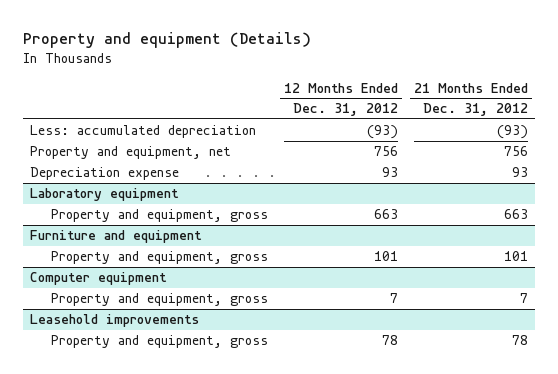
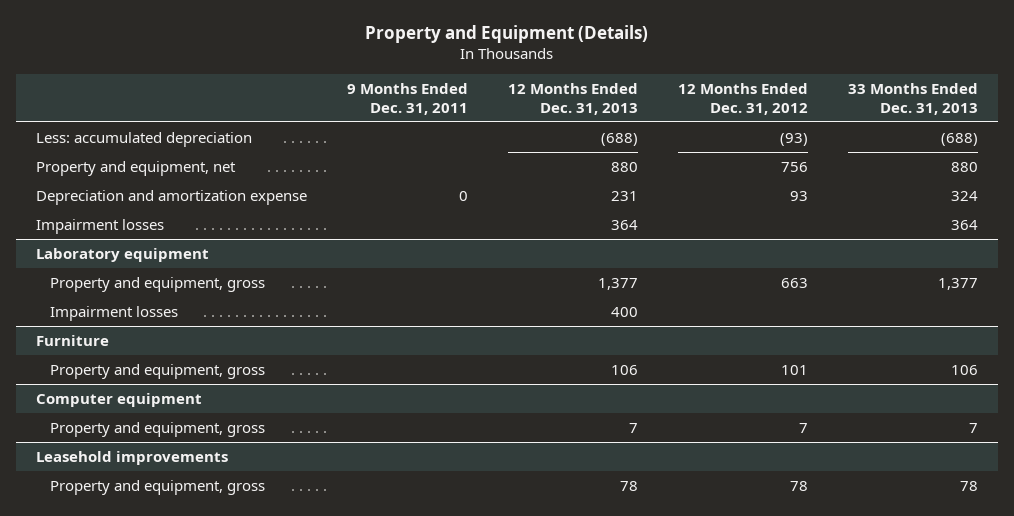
- Property and equipment (Details)
+ Property and Equipment (Details)
- | 12 Months Ended Dec. 31, 2012 | 21 Months Ended Dec. 31, 2012
+ | 9 Months Ended Dec. 31, 2011 | 12 Months Ended Dec. 31, 2013 | 12 Months Ended Dec. 31, 2012 | 33 Months Ended Dec. 31, 2013
- Depreciation expense | 93 | 93
+ Depreciation and amortization expense | 0 | 231 | 93 | 324
+ Impairment losses | | 364 | | 364
- Furniture and equipment
@ Laboratory equipment
+ Impairment losses | | 400 | |
+ Furniture

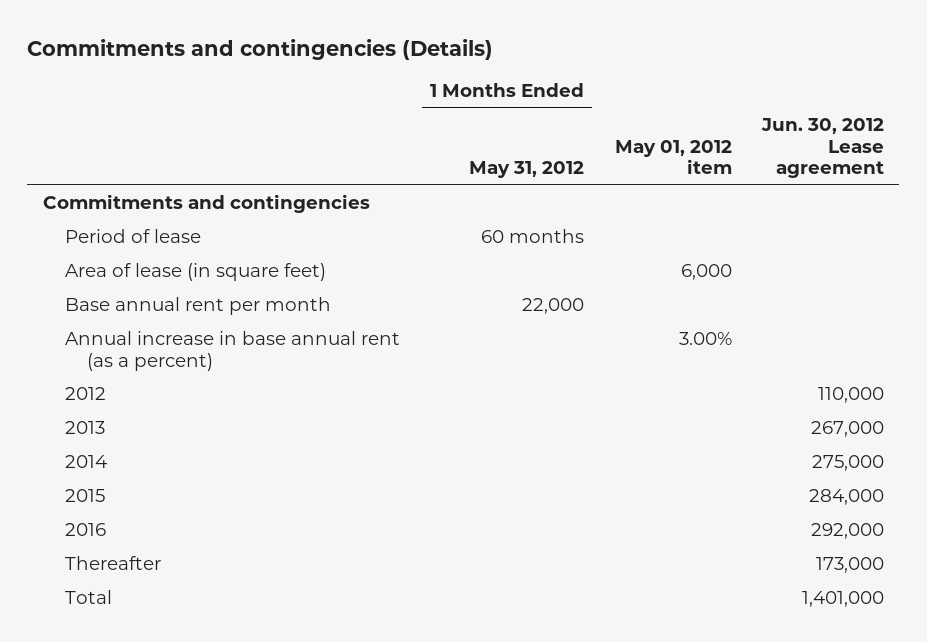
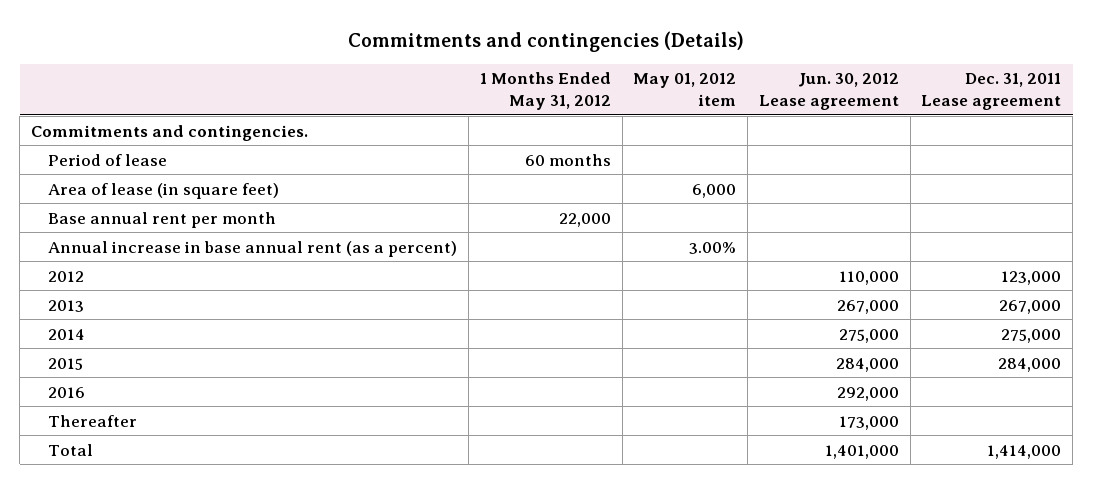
- | 1 Months Ended May 31, 2012 | May 01, 2012 item | Jun. 30, 2012 Lease agreement
+ | 1 Months Ended May 31, 2012 | May 01, 2012 item | Jun. 30, 2012 Lease agreement | Dec. 31, 2011 Lease agreement
- Commitments and contingencies
+ Commitments and contingencies.

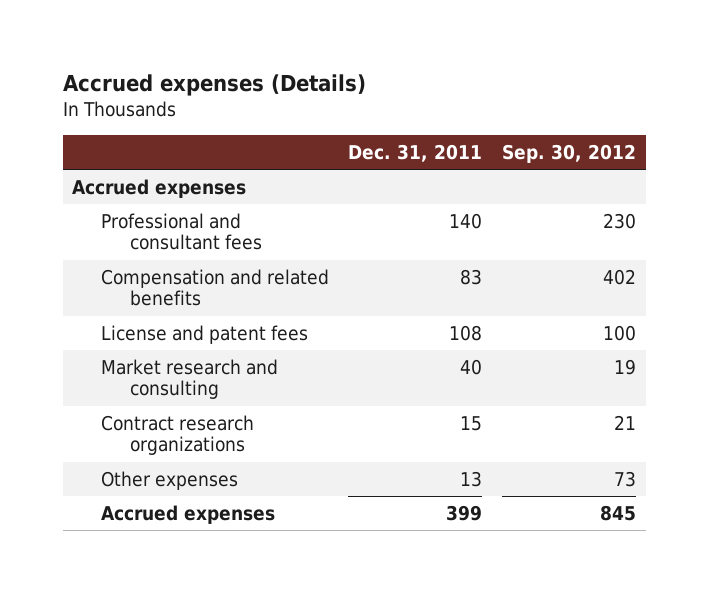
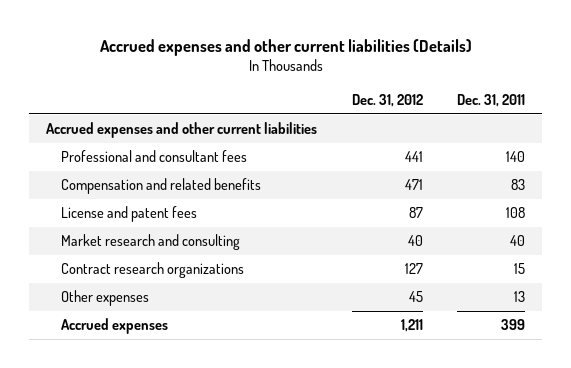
- Accrued expenses (Details)
+ Accrued expenses and other current liabilities (Details)
- | Dec. 31, 2011 | Sep. 30, 2012
+ | Dec. 31, 2012 | Dec. 31, 2011
- Accrued expenses
+ Accrued expenses and other current liabilities

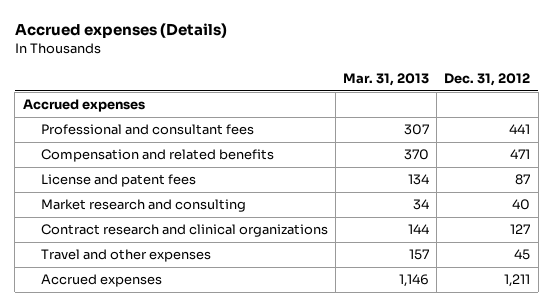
- Accrued expenses and other current liabilities (Details)
+ Accrued expenses (Details)
- | Dec. 31, 2012 | Dec. 31, 2011
+ | Mar. 31, 2013 | Dec. 31, 2012
- Accrued expenses and other current liabilities
+ Accrued expenses
- Contract research organizations | 127 | 15
- Other expenses | 45 | 13
+ Contract research and clinical organizations | 144 | 127
+ Travel and other expenses | 157 | 45

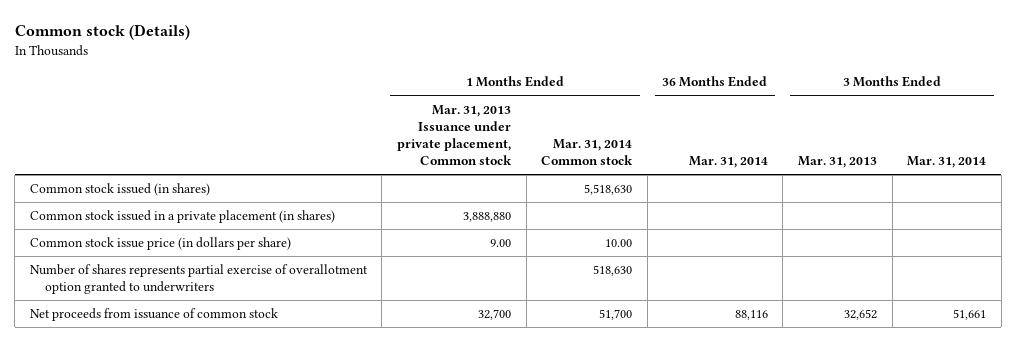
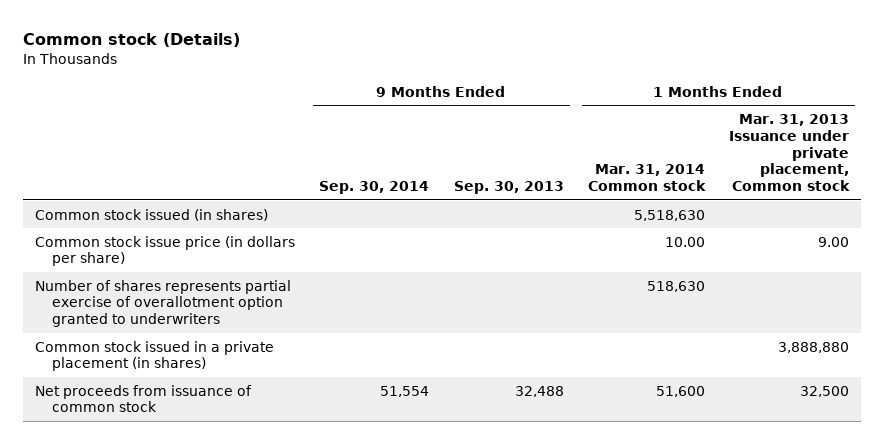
- | 1 Months Ended Mar. 31, 2013 Issuance under private placement, Common stock | 1 Months Ended Mar. 31, 2014 Common stock | 36 Months Ended Mar. 31, 2014 | 3 Months Ended Mar. 31, 2013 | 3 Months Ended Mar. 31, 2014
+ | 9 Months Ended Sep. 30, 2014 | 9 Months Ended Sep. 30, 2013 | 1 Months Ended Mar. 31, 2014 Common stock | 1 Months Ended Mar. 31, 2013 Issuance under private placement, Common stock
- Net proceeds from issuance of common stock | 32,700 | 51,700 | 88,116 | 32,652 | 51,661
moved down: Common stock issued in a private placement (in shares) | | | | 3,888,880
+ Net proceeds from issuance of common stock | 51,554 | 32,488 | 51,600 | 32,500

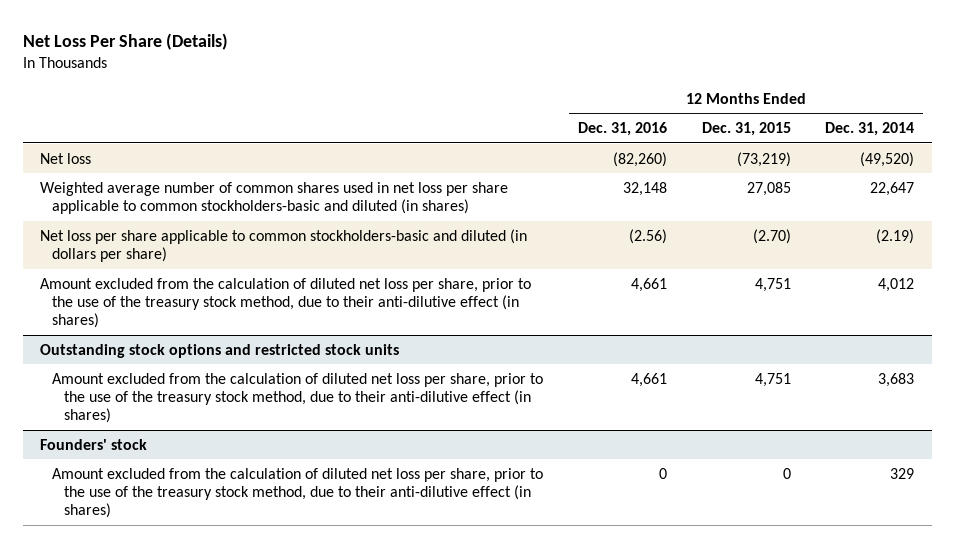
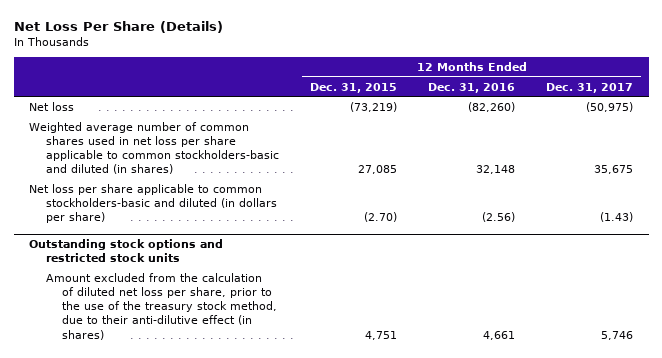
- | 12 Months Ended Dec. 31, 2016 | 12 Months Ended Dec. 31, 2015 | 12 Months Ended Dec. 31, 2014
+ | 12 Months Ended Dec. 31, 2015 | 12 Months Ended Dec. 31, 2016 | 12 Months Ended Dec. 31, 2017
- Amount excluded from the calculation of diluted net loss per share, prior to the use of the treasury stock method, due to their anti-dilutive effect (in shares) | 4,661 | 4,751 | 4,012
- Founders' stock
- Amount excluded from the calculation of diluted net loss per share, prior to the use of the treasury stock method, due to their anti-dilutive effect (in shares) | 0 | 0 | 329

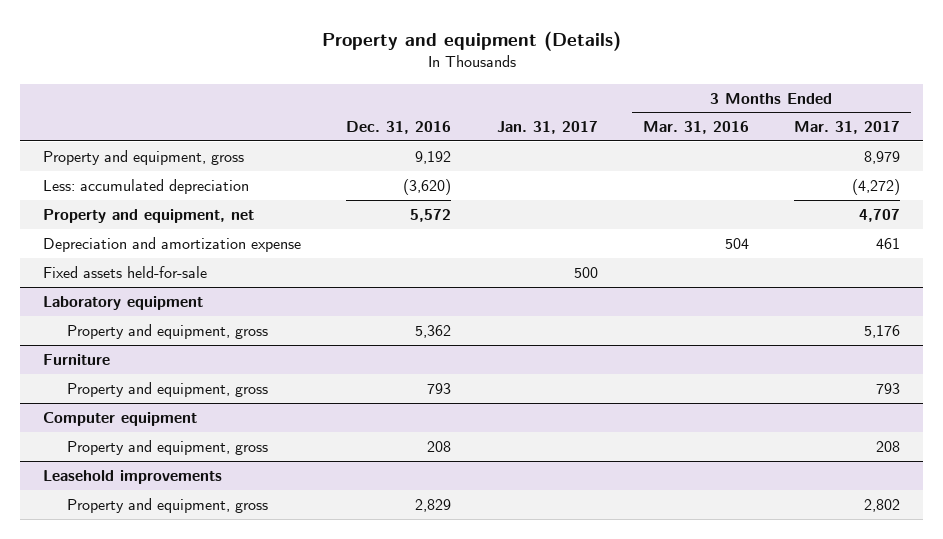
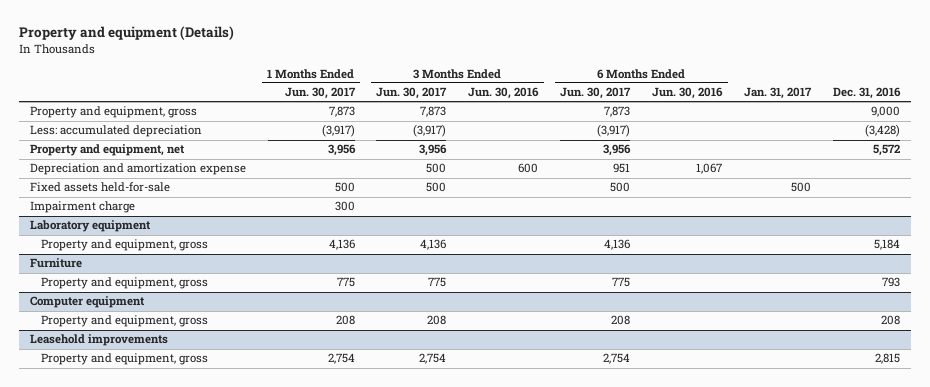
- | Dec. 31, 2016 | Jan. 31, 2017 | 3 Months Ended Mar. 31, 2016 | 3 Months Ended Mar. 31, 2017
+ | 1 Months Ended Jun. 30, 2017 | 3 Months Ended Jun. 30, 2017 | 3 Months Ended Jun. 30, 2016 | 6 Months Ended Jun. 30, 2017 | 6 Months Ended Jun. 30, 2016 | Jan. 31, 2017 | Dec. 31, 2016
- Property and equipment, gross | 9,192 | | | 8,979
- Less: accumulated depreciation | (3,620) | | | (4,272)
+ Property and equipment, gross | 7,873 | 7,873 | | 7,873 | | | 9,000
+ Less: accumulated depreciation | (3,917) | (3,917) | | (3,917) | | | (3,428)
+ Impairment charge | 300 | | | | | |
@ Laboratory equipment
- Property and equipment, gross | 5,362 | | | 5,176
+ Property and equipment, gross | 4,136 | 4,136 | | 4,136 | | | 5,184
@ Leasehold improvements
- Property and equipment, gross | 2,829 | | | 2,802
+ Property and equipment, gross | 2,754 | 2,754 | | 2,754 | | | 2,815

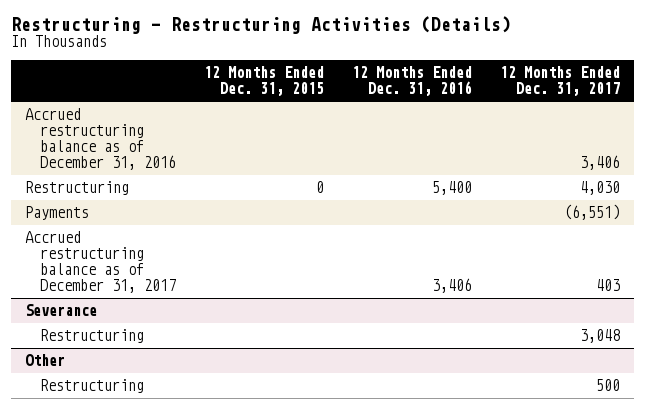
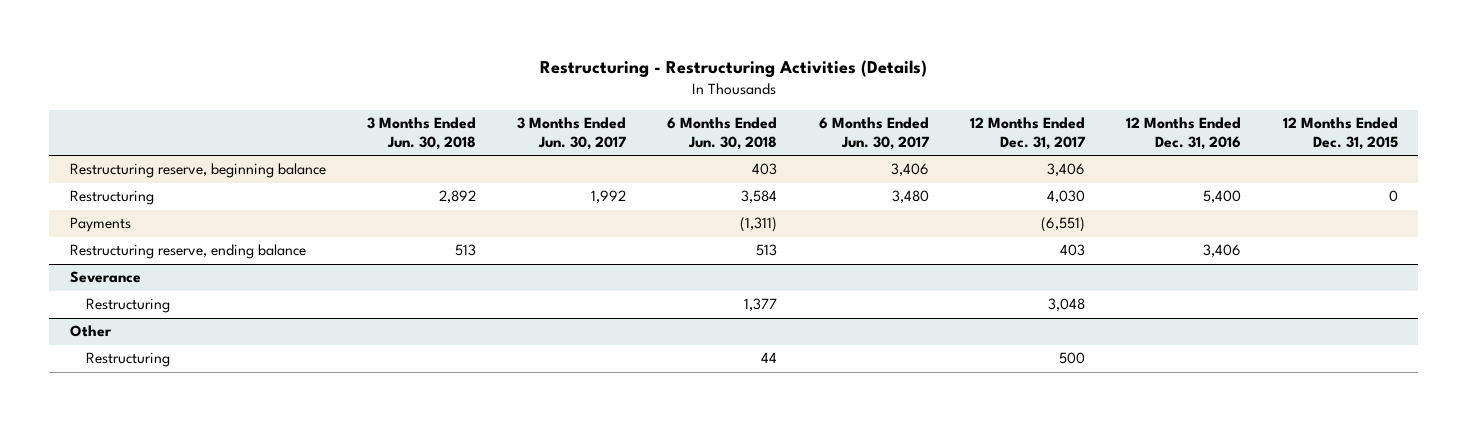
- | 12 Months Ended Dec. 31, 2015 | 12 Months Ended Dec. 31, 2016 | 12 Months Ended Dec. 31, 2017
+ | 3 Months Ended Jun. 30, 2018 | 3 Months Ended Jun. 30, 2017 | 6 Months Ended Jun. 30, 2018 | 6 Months Ended Jun. 30, 2017 | 12 Months Ended Dec. 31, 2017 | 12 Months Ended Dec. 31, 2016 | 12 Months Ended Dec. 31, 2015
- Accrued restructuring balance as of December 31, 2016 | | | 3,406
+ Restructuring reserve, beginning balance | | | 403 | 3,406 | 3,406 | |
- Accrued restructuring balance as of December 31, 2017 | | 3,406 | 403
+ Restructuring reserve, ending balance | 513 | | 513 | | 403 | 3,406 |

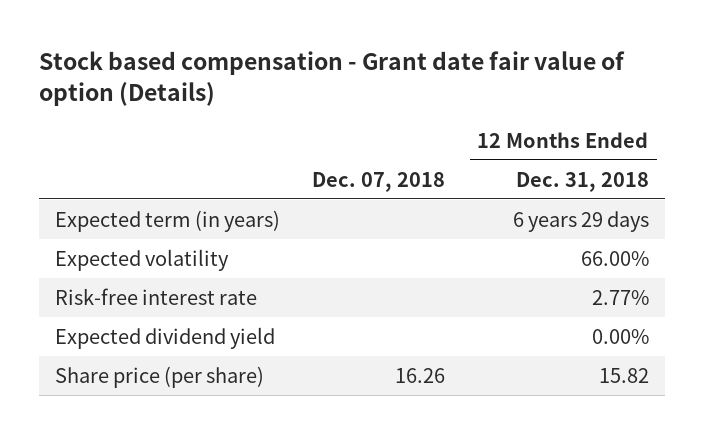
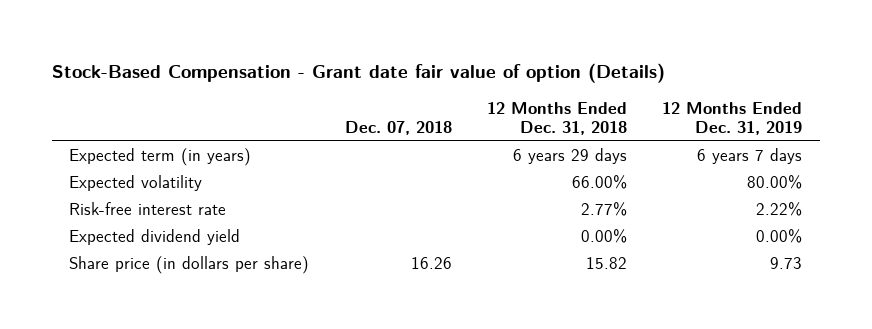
- Stock based compensation - Grant date fair value of option (Details)
+ Stock-Based Compensation - Grant date fair value of option (Details)
- | Dec. 07, 2018 | 12 Months Ended Dec. 31, 2018
+ | Dec. 07, 2018 | 12 Months Ended Dec. 31, 2018 | 12 Months Ended Dec. 31, 2019
- Share price (per share) | 16.26 | 15.82
+ Share price (in dollars per share) | 16.26 | 15.82 | 9.73

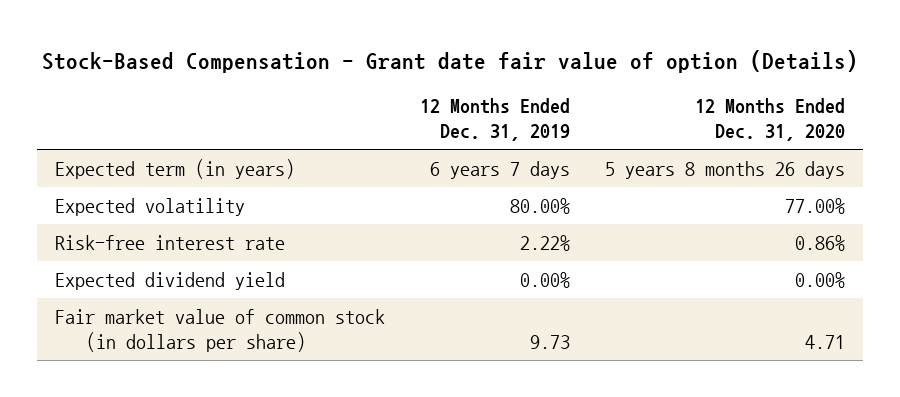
- | Dec. 07, 2018 | 12 Months Ended Dec. 31, 2018 | 12 Months Ended Dec. 31, 2019
+ | 12 Months Ended Dec. 31, 2019 | 12 Months Ended Dec. 31, 2020
- Share price (in dollars per share) | 16.26 | 15.82 | 9.73
+ Fair market value of common stock (in dollars per share) | 9.73 | 4.71

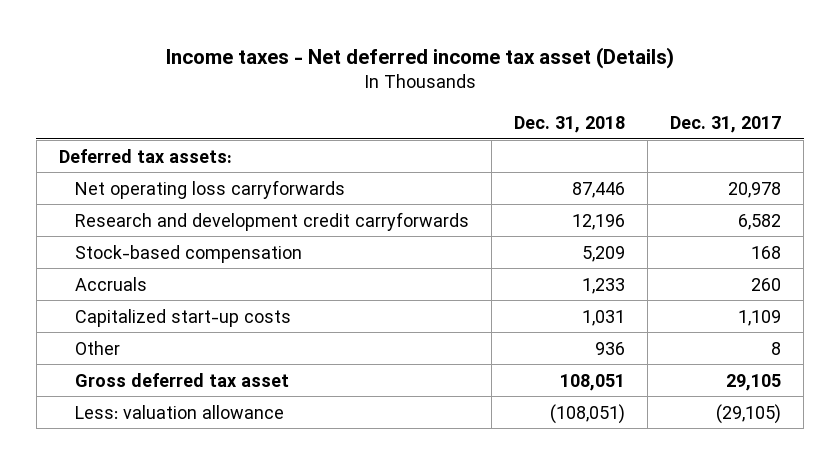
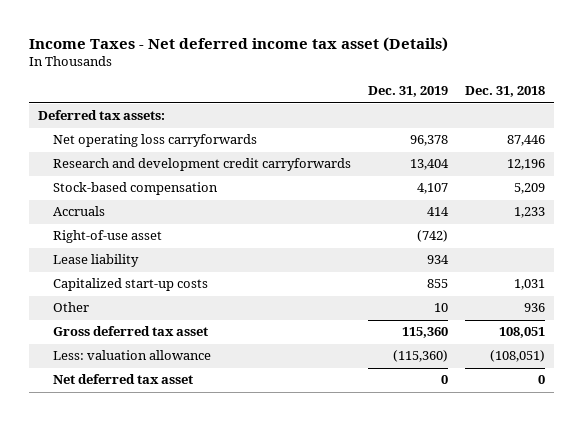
- Income taxes - Net deferred income tax asset (Details)
+ Income Taxes - Net deferred income tax asset (Details)
- | Dec. 31, 2018 | Dec. 31, 2017
+ | Dec. 31, 2019 | Dec. 31, 2018
+ Right-of-use asset | (742) |
+ Lease liability | 934 |
+ Net deferred tax asset | 0 | 0

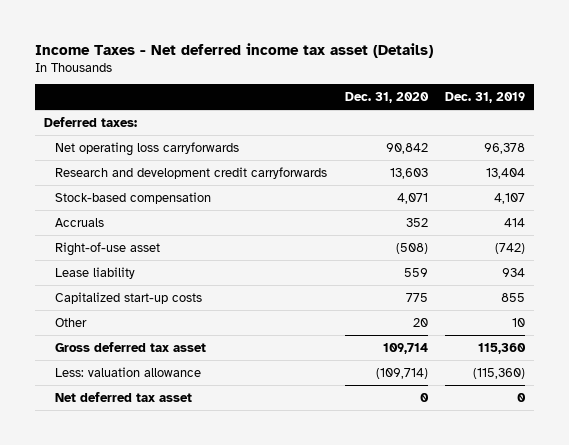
- | Dec. 31, 2019 | Dec. 31, 2018
+ | Dec. 31, 2020 | Dec. 31, 2019
- Deferred tax assets:
+ Deferred taxes:

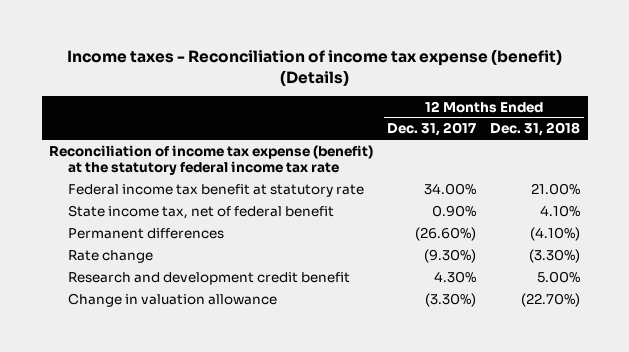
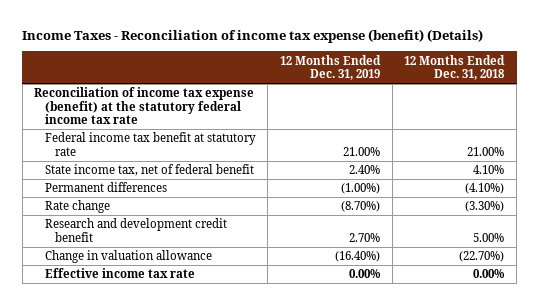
- Income taxes - Reconciliation of income tax expense (benefit) (Details)
+ Income Taxes - Reconciliation of income tax expense (benefit) (Details)
- | 12 Months Ended Dec. 31, 2017 | 12 Months Ended Dec. 31, 2018
+ | 12 Months Ended Dec. 31, 2019 | 12 Months Ended Dec. 31, 2018
+ Effective income tax rate | 0.00% | 0.00%

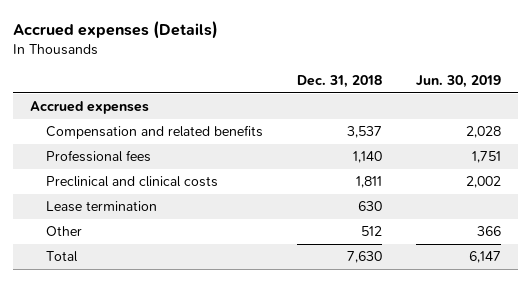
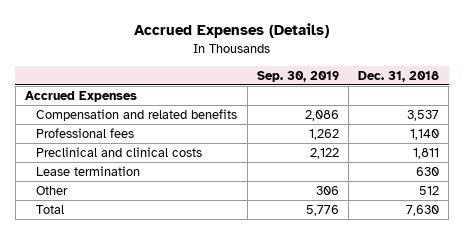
- Accrued expenses (Details)
+ Accrued Expenses (Details)
- | Dec. 31, 2018 | Jun. 30, 2019
+ | Sep. 30, 2019 | Dec. 31, 2018
- Accrued expenses
+ Accrued Expenses

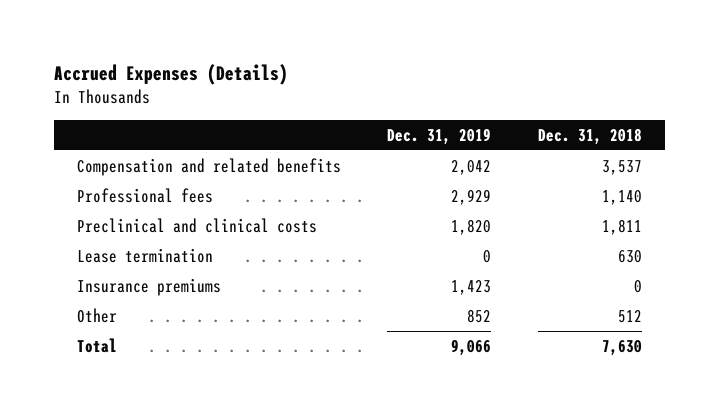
- | Sep. 30, 2019 | Dec. 31, 2018
+ | Dec. 31, 2019 | Dec. 31, 2018
- Accrued Expenses
+ Insurance premiums | 1,423 | 0

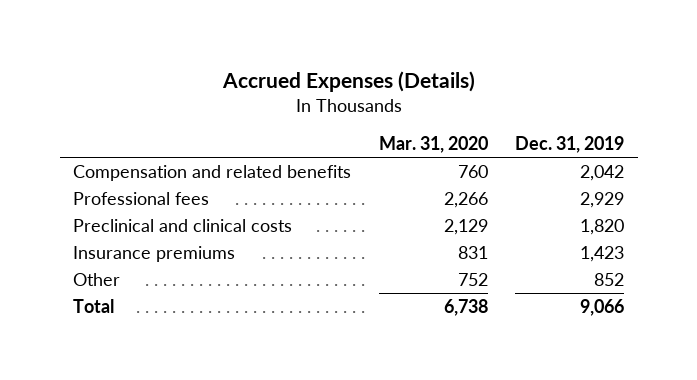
- | Dec. 31, 2019 | Dec. 31, 2018
+ | Mar. 31, 2020 | Dec. 31, 2019
- Lease termination | 0 | 630

